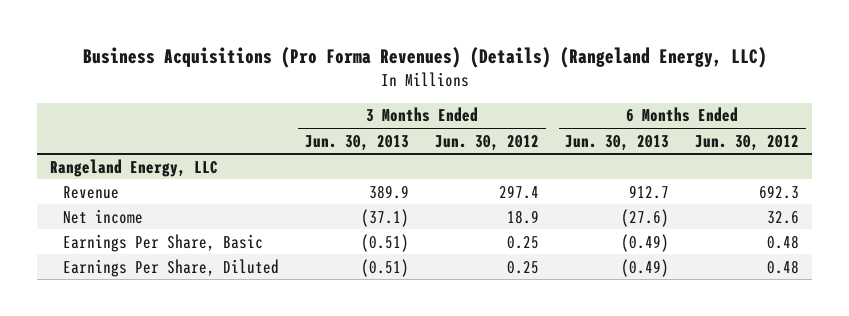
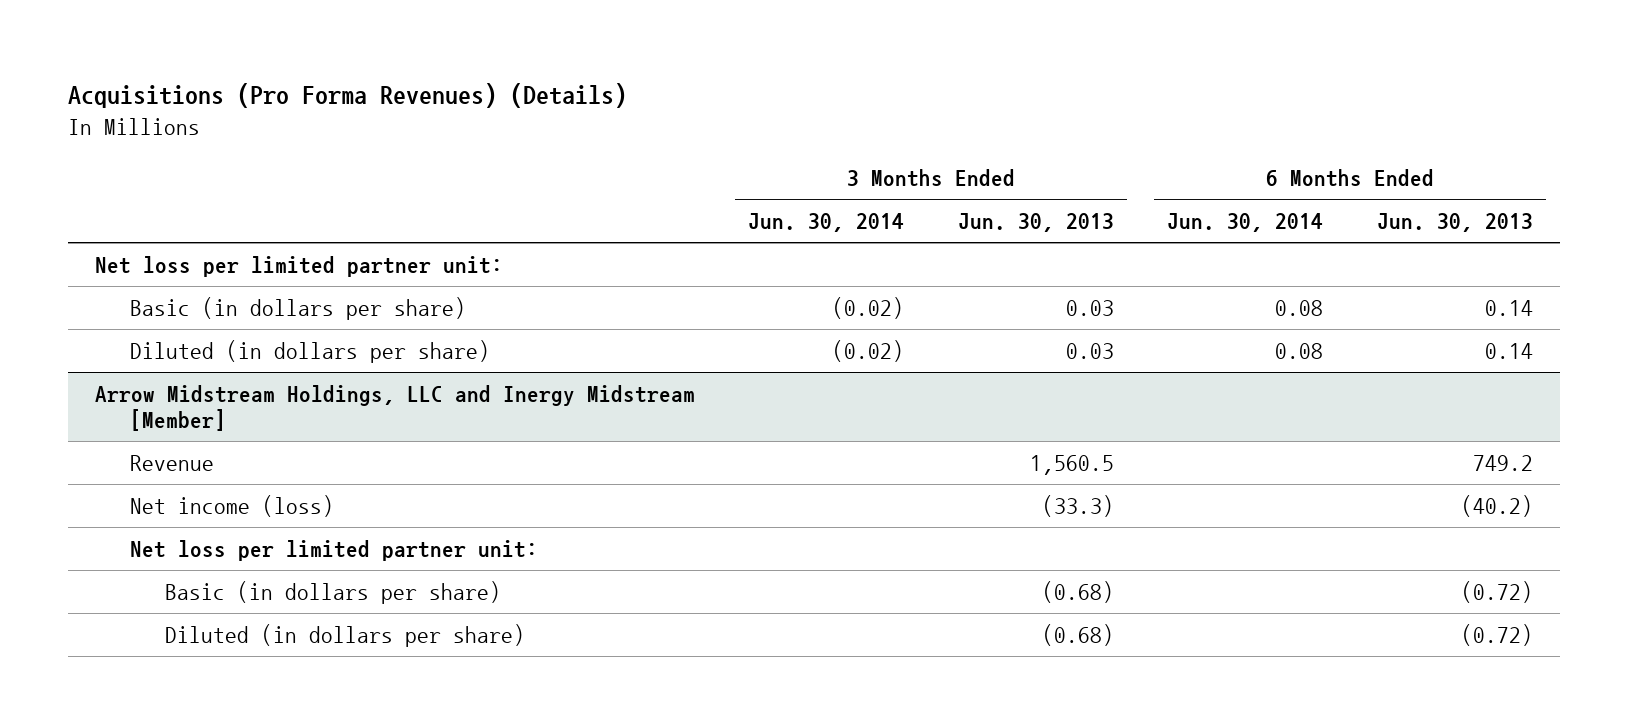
- Business Acquisitions (Pro Forma Revenues) (Details) (Rangeland Energy, LLC)
+ Acquisitions (Pro Forma Revenues) (Details)
- | 3 Months Ended Jun. 30, 2013 | 3 Months Ended Jun. 30, 2012 | 6 Months Ended Jun. 30, 2013 | 6 Months Ended Jun. 30, 2012
+ | 3 Months Ended Jun. 30, 2014 | 3 Months Ended Jun. 30, 2013 | 6 Months Ended Jun. 30, 2014 | 6 Months Ended Jun. 30, 2013
- Rangeland Energy, LLC
- Revenue | 389.9 | 297.4 | 912.7 | 692.3
- Net income | (37.1) | 18.9 | (27.6) | 32.6
- Earnings Per Share, Basic | (0.51) | 0.25 | (0.49) | 0.48
- Earnings Per Share, Diluted | (0.51) | 0.25 | (0.49) | 0.48
+ Net loss per limited partner unit:
+ Basic (in dollars per share) | (0.02) | 0.03 | 0.08 | 0.14
+ Diluted (in dollars per share) | (0.02) | 0.03 | 0.08 | 0.14
+ Arrow Midstream Holdings, LLC and Inergy Midstream [Member]
+ Revenue | | 1,560.5 | | 749.2
+ Net income (loss) | | (33.3) | | (40.2)
+ Net loss per limited partner unit:
+ Basic (in dollars per share) | | (0.68) | | (0.72)
+ Diluted (in dollars per share) | | (0.68) | | (0.72)

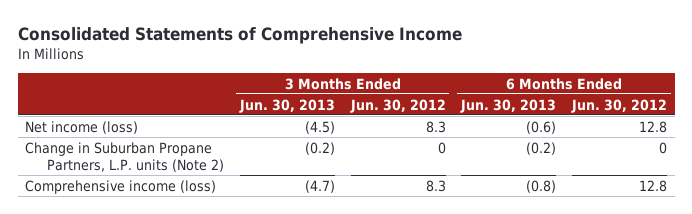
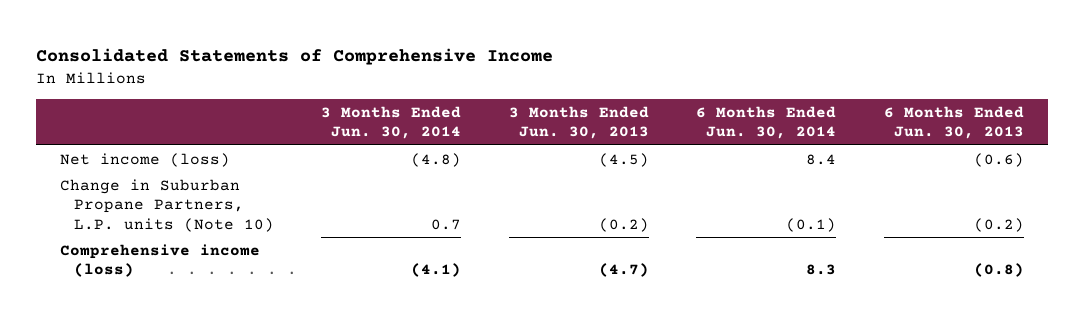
- | 3 Months Ended Jun. 30, 2013 | 3 Months Ended Jun. 30, 2012 | 6 Months Ended Jun. 30, 2013 | 6 Months Ended Jun. 30, 2012
+ | 3 Months Ended Jun. 30, 2014 | 3 Months Ended Jun. 30, 2013 | 6 Months Ended Jun. 30, 2014 | 6 Months Ended Jun. 30, 2013
- Change in Suburban Propane Partners, L.P. units (Note 2) | (0.2) | 0 | (0.2) | 0
+ Change in Suburban Propane Partners, L.P. units (Note 10) | 0.7 | (0.2) | (0.1) | (0.2)

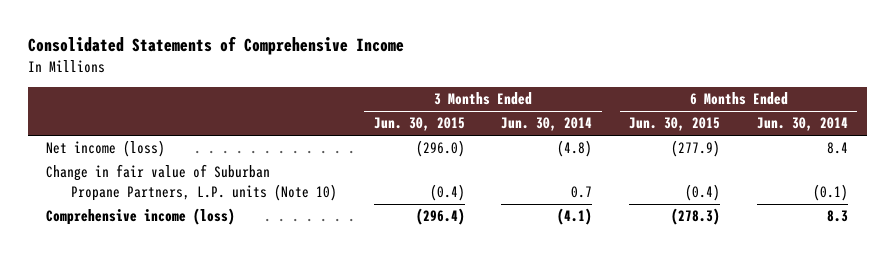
- | 3 Months Ended Jun. 30, 2014 | 3 Months Ended Jun. 30, 2013 | 6 Months Ended Jun. 30, 2014 | 6 Months Ended Jun. 30, 2013
+ | 3 Months Ended Jun. 30, 2015 | 3 Months Ended Jun. 30, 2014 | 6 Months Ended Jun. 30, 2015 | 6 Months Ended Jun. 30, 2014
- Change in Suburban Propane Partners, L.P. units (Note 10) | 0.7 | (0.2) | (0.1) | (0.2)
+ Change in fair value of Suburban Propane Partners, L.P. units (Note 10) | (0.4) | 0.7 | (0.4) | (0.1)

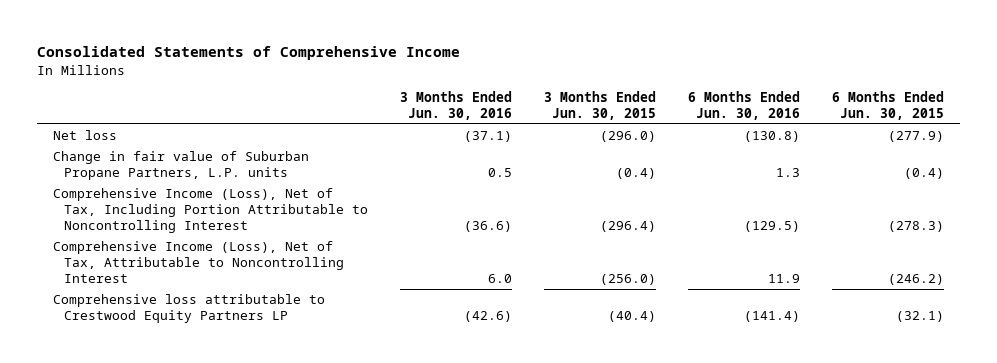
- | 3 Months Ended Jun. 30, 2015 | 3 Months Ended Jun. 30, 2014 | 6 Months Ended Jun. 30, 2015 | 6 Months Ended Jun. 30, 2014
+ | 3 Months Ended Jun. 30, 2016 | 3 Months Ended Jun. 30, 2015 | 6 Months Ended Jun. 30, 2016 | 6 Months Ended Jun. 30, 2015
- Net income (loss) | (296.0) | (4.8) | (277.9) | 8.4
- Change in fair value of Suburban Propane Partners, L.P. units (Note 10) | (0.4) | 0.7 | (0.4) | (0.1)
- Comprehensive income (loss) | (296.4) | (4.1) | (278.3) | 8.3
+ Net loss | (37.1) | (296.0) | (130.8) | (277.9)
+ Change in fair value of Suburban Propane Partners, L.P. units | 0.5 | (0.4) | 1.3 | (0.4)
+ Comprehensive Income (Loss), Net of Tax, Including Portion Attributable to Noncontrolling Interest | (36.6) | (296.4) | (129.5) | (278.3)
+ Comprehensive Income (Loss), Net of Tax, Attributable to Noncontrolling Interest | 6.0 | (256.0) | 11.9 | (246.2)
+ Comprehensive loss attributable to Crestwood Equity Partners LP | (42.6) | (40.4) | (141.4) | (32.1)

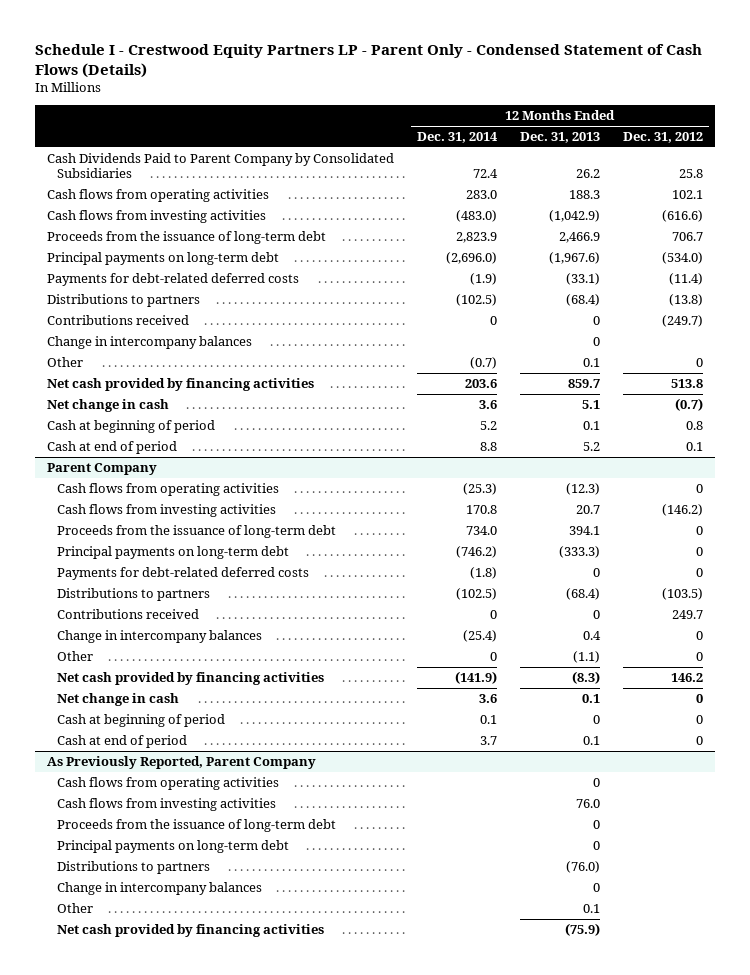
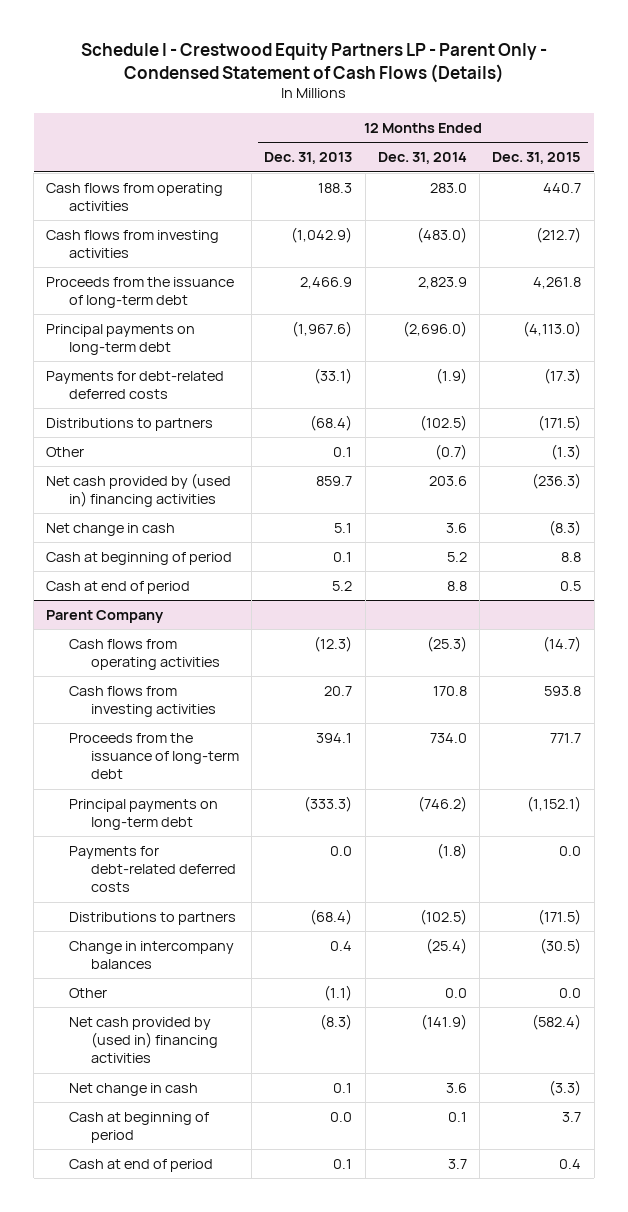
- | 12 Months Ended Dec. 31, 2014 | 12 Months Ended Dec. 31, 2013 | 12 Months Ended Dec. 31, 2012
+ | 12 Months Ended Dec. 31, 2013 | 12 Months Ended Dec. 31, 2014 | 12 Months Ended Dec. 31, 2015
- Cash Dividends Paid to Parent Company by Consolidated Subsidiaries | 72.4 | 26.2 | 25.8
- Contributions received | 0 | 0 | (249.7)
- Change in intercompany balances | | 0 |
- Net cash provided by financing activities | 203.6 | 859.7 | 513.8
+ Net cash provided by (used in) financing activities | 859.7 | 203.6 | (236.3)
@ Parent Company
- Payments for debt-related deferred costs | (1.8) | 0 | 0
+ Payments for debt-related deferred costs | 0.0 | (1.8) | 0.0
- Contributions received | 0 | 0 | 249.7
- Other | 0 | (1.1) | 0
- Net cash provided by financing activities | (141.9) | (8.3) | 146.2
+ Other | (1.1) | 0.0 | 0.0
+ Net cash provided by (used in) financing activities | (8.3) | (141.9) | (582.4)
- Cash at beginning of period | 0.1 | 0 | 0
+ Cash at beginning of period | 0.0 | 0.1 | 3.7
- As Previously Reported, Parent Company
- Cash flows from operating activities | | 0 |
- Cash flows from investing activities | | 76.0 |
- Proceeds from the issuance of long-term debt | | 0 |
- Principal payments on long-term debt | | 0 |
- Distributions to partners | | (76.0) |
- Change in intercompany balances | | 0 |
- Other | | 0.1 |
- Net cash provided by financing activities | | (75.9) |

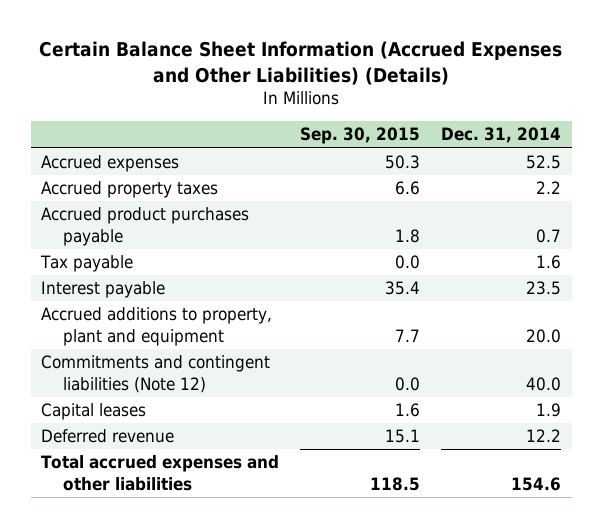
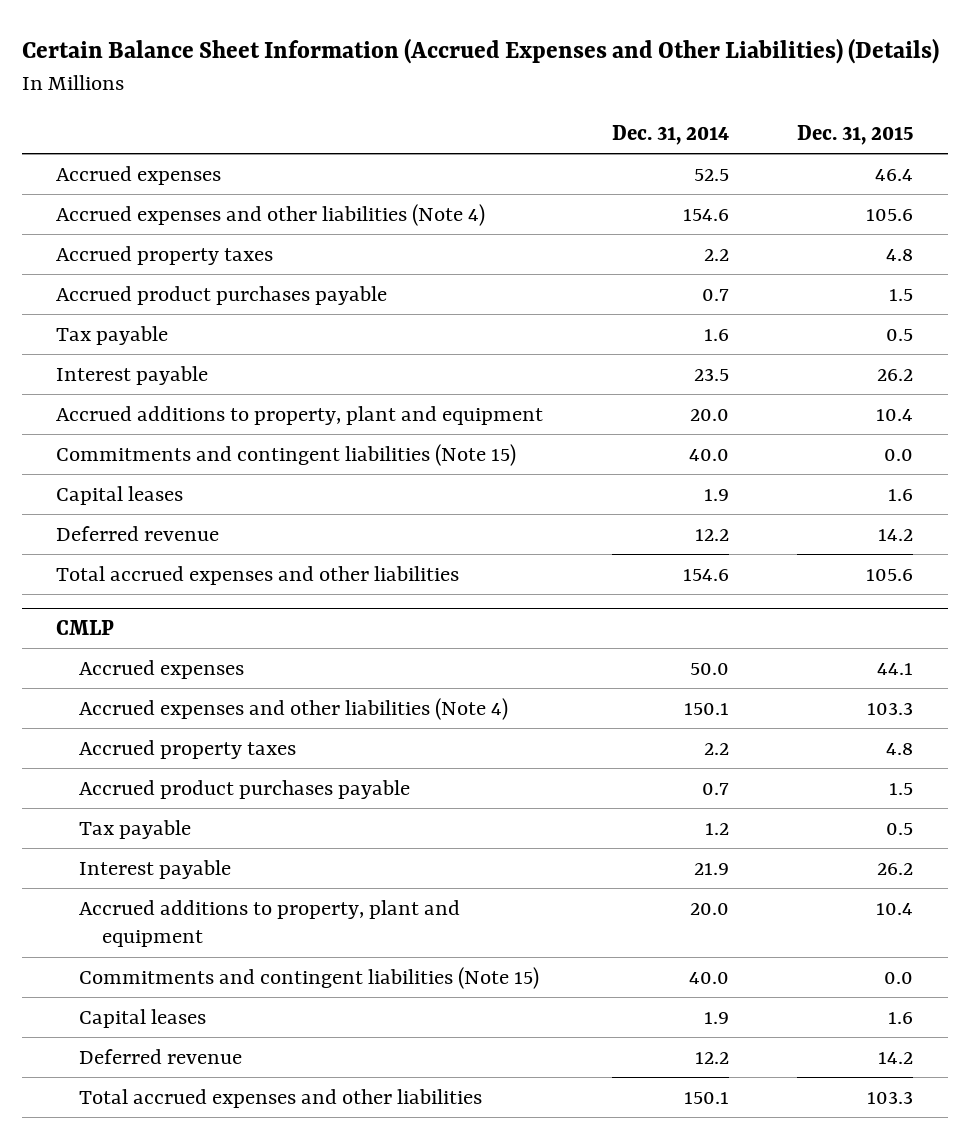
- | Sep. 30, 2015 | Dec. 31, 2014
+ | Dec. 31, 2014 | Dec. 31, 2015
+ Accrued expenses and other liabilities (Note 4) | 154.6 | 105.6
- Commitments and contingent liabilities (Note 12) | 0.0 | 40.0
+ Commitments and contingent liabilities (Note 15) | 40.0 | 0.0
+ CMLP
+ Accrued expenses | 50.0 | 44.1
+ Accrued expenses and other liabilities (Note 4) | 150.1 | 103.3
+ Accrued property taxes | 2.2 | 4.8
+ Accrued product purchases payable | 0.7 | 1.5
+ Tax payable | 1.2 | 0.5
+ Interest payable | 21.9 | 26.2
+ Accrued additions to property, plant and equipment | 20.0 | 10.4
+ Commitments and contingent liabilities (Note 15) | 40.0 | 0.0
+ Capital leases | 1.9 | 1.6
+ Deferred revenue | 12.2 | 14.2
+ Total accrued expenses and other liabilities | 150.1 | 103.3

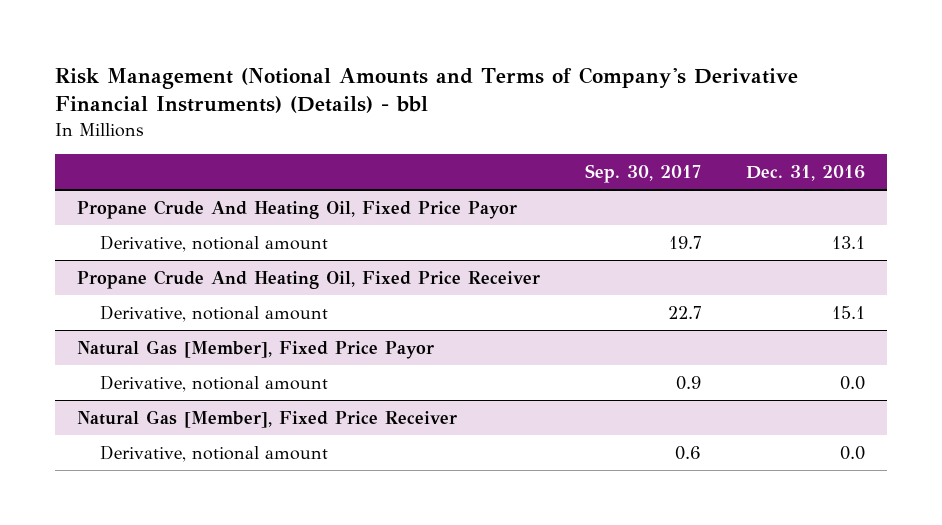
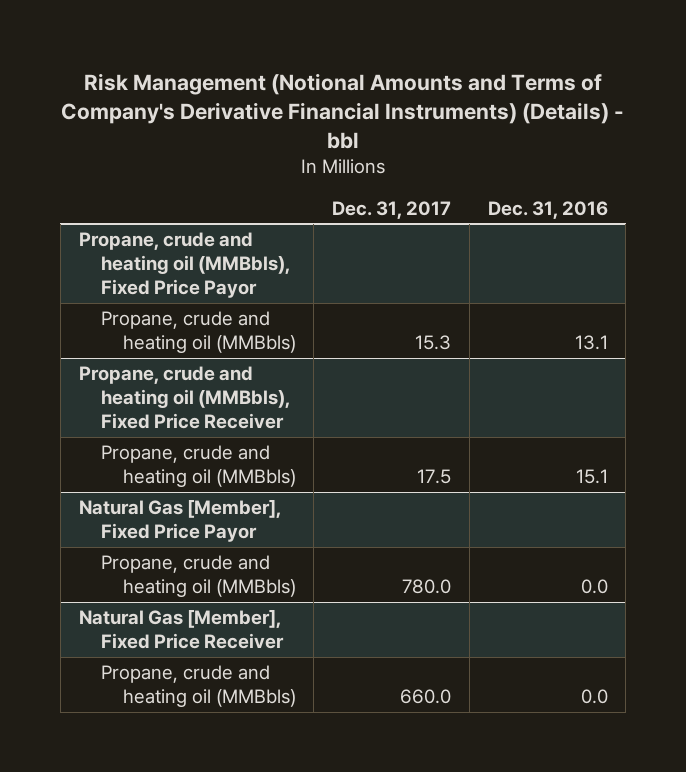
- | Sep. 30, 2017 | Dec. 31, 2016
+ | Dec. 31, 2017 | Dec. 31, 2016
- Propane Crude And Heating Oil, Fixed Price Payor
- Derivative, notional amount | 19.7 | 13.1
- Propane Crude And Heating Oil, Fixed Price Receiver
- Derivative, notional amount | 22.7 | 15.1
+ Propane, crude and heating oil (MMBbls), Fixed Price Payor
+ Propane, crude and heating oil (MMBbls) | 15.3 | 13.1
+ Propane, crude and heating oil (MMBbls), Fixed Price Receiver
+ Propane, crude and heating oil (MMBbls) | 17.5 | 15.1
@ Natural Gas [Member], Fixed Price Payor
- Derivative, notional amount | 0.9 | 0.0
+ Propane, crude and heating oil (MMBbls) | 780.0 | 0.0
@ Natural Gas [Member], Fixed Price Receiver
- Derivative, notional amount | 0.6 | 0.0
+ Propane, crude and heating oil (MMBbls) | 660.0 | 0.0

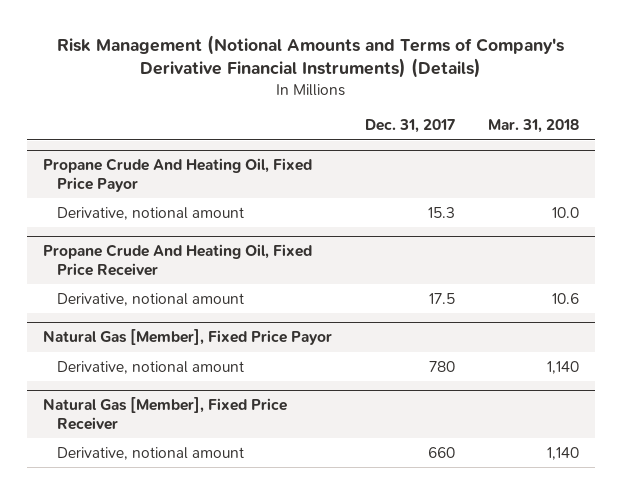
- Risk Management (Notional Amounts and Terms of Company's Derivative Financial Instruments) (Details) - bbl
+ Risk Management (Notional Amounts and Terms of Company's Derivative Financial Instruments) (Details)
- | Dec. 31, 2017 | Dec. 31, 2016
+ | Dec. 31, 2017 | Mar. 31, 2018
- Propane, crude and heating oil (MMBbls), Fixed Price Payor
- Propane, crude and heating oil (MMBbls) | 15.3 | 13.1
- Propane, crude and heating oil (MMBbls), Fixed Price Receiver
- Propane, crude and heating oil (MMBbls) | 17.5 | 15.1
+ Propane Crude And Heating Oil, Fixed Price Payor
+ Derivative, notional amount | 15.3 | 10.0
+ Propane Crude And Heating Oil, Fixed Price Receiver
+ Derivative, notional amount | 17.5 | 10.6
@ Natural Gas [Member], Fixed Price Payor
- Propane, crude and heating oil (MMBbls) | 780.0 | 0.0
+ Derivative, notional amount | 780 | 1,140
@ Natural Gas [Member], Fixed Price Receiver
- Propane, crude and heating oil (MMBbls) | 660.0 | 0.0
+ Derivative, notional amount | 660 | 1,140

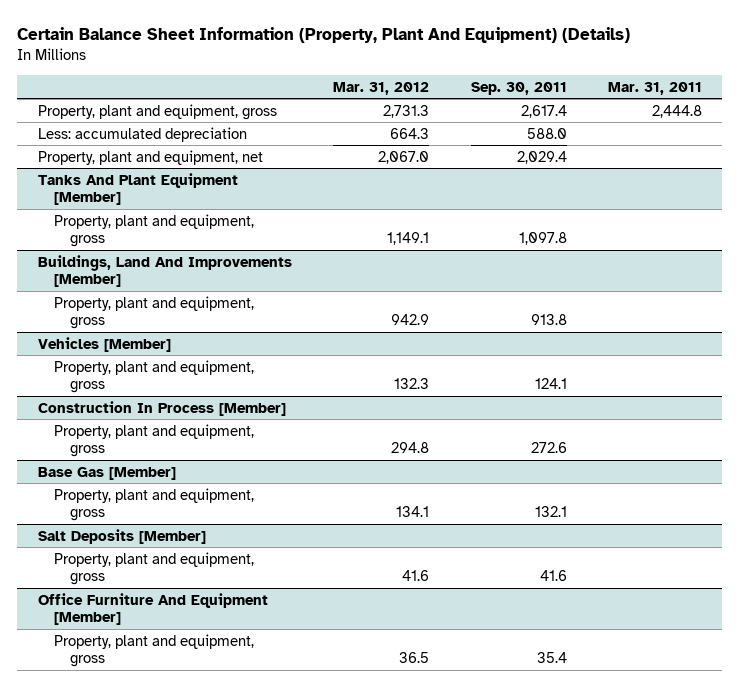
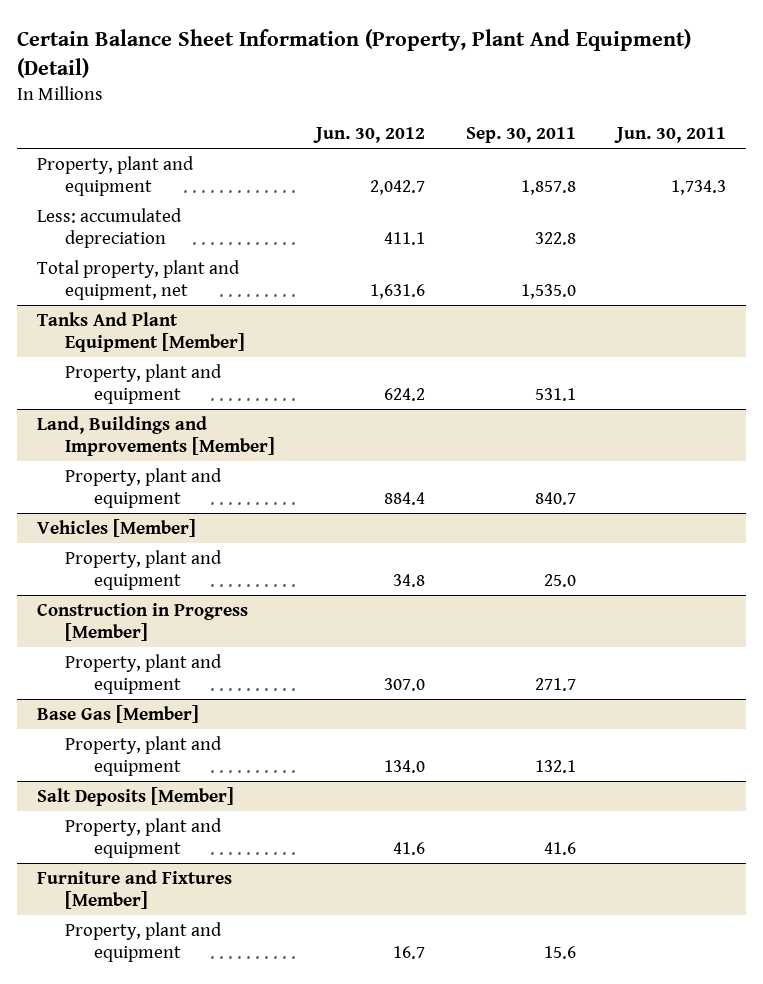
- Certain Balance Sheet Information (Property, Plant And Equipment) (Details)
+ Certain Balance Sheet Information (Property, Plant And Equipment) (Detail)
- | Mar. 31, 2012 | Sep. 30, 2011 | Mar. 31, 2011
+ | Jun. 30, 2012 | Sep. 30, 2011 | Jun. 30, 2011
- Property, plant and equipment, gross | 2,731.3 | 2,617.4 | 2,444.8
- Less: accumulated depreciation | 664.3 | 588.0 |
- Property, plant and equipment, net | 2,067.0 | 2,029.4 |
+ Property, plant and equipment | 2,042.7 | 1,857.8 | 1,734.3
+ Less: accumulated depreciation | 411.1 | 322.8 |
+ Total property, plant and equipment, net | 1,631.6 | 1,535.0 |
@ Tanks And Plant Equipment [Member]
- Property, plant and equipment, gross | 1,149.1 | 1,097.8 |
- Buildings, Land And Improvements [Member]
- Property, plant and equipment, gross | 942.9 | 913.8 |
@ Tanks And Plant Equipment [Member]
+ Property, plant and equipment | 624.2 | 531.1 |
+ Land, Buildings and Improvements [Member]
+ Property, plant and equipment | 884.4 | 840.7 |
@ Vehicles [Member]
- Property, plant and equipment, gross | 132.3 | 124.1 |
- Construction In Process [Member]
- Property, plant and equipment, gross | 294.8 | 272.6 |
@ Vehicles [Member]
+ Property, plant and equipment | 34.8 | 25.0 |
+ Construction in Progress [Member]
+ Property, plant and equipment | 307.0 | 271.7 |
@ Base Gas [Member]
- Property, plant and equipment, gross | 134.1 | 132.1 |
+ Property, plant and equipment | 134.0 | 132.1 |
@ Salt Deposits [Member]
- Property, plant and equipment, gross | 41.6 | 41.6 |
- Office Furniture And Equipment [Member]
- Property, plant and equipment, gross | 36.5 | 35.4 |
@ Salt Deposits [Member]
+ Property, plant and equipment | 41.6 | 41.6 |
+ Furniture and Fixtures [Member]
+ Property, plant and equipment | 16.7 | 15.6 |

